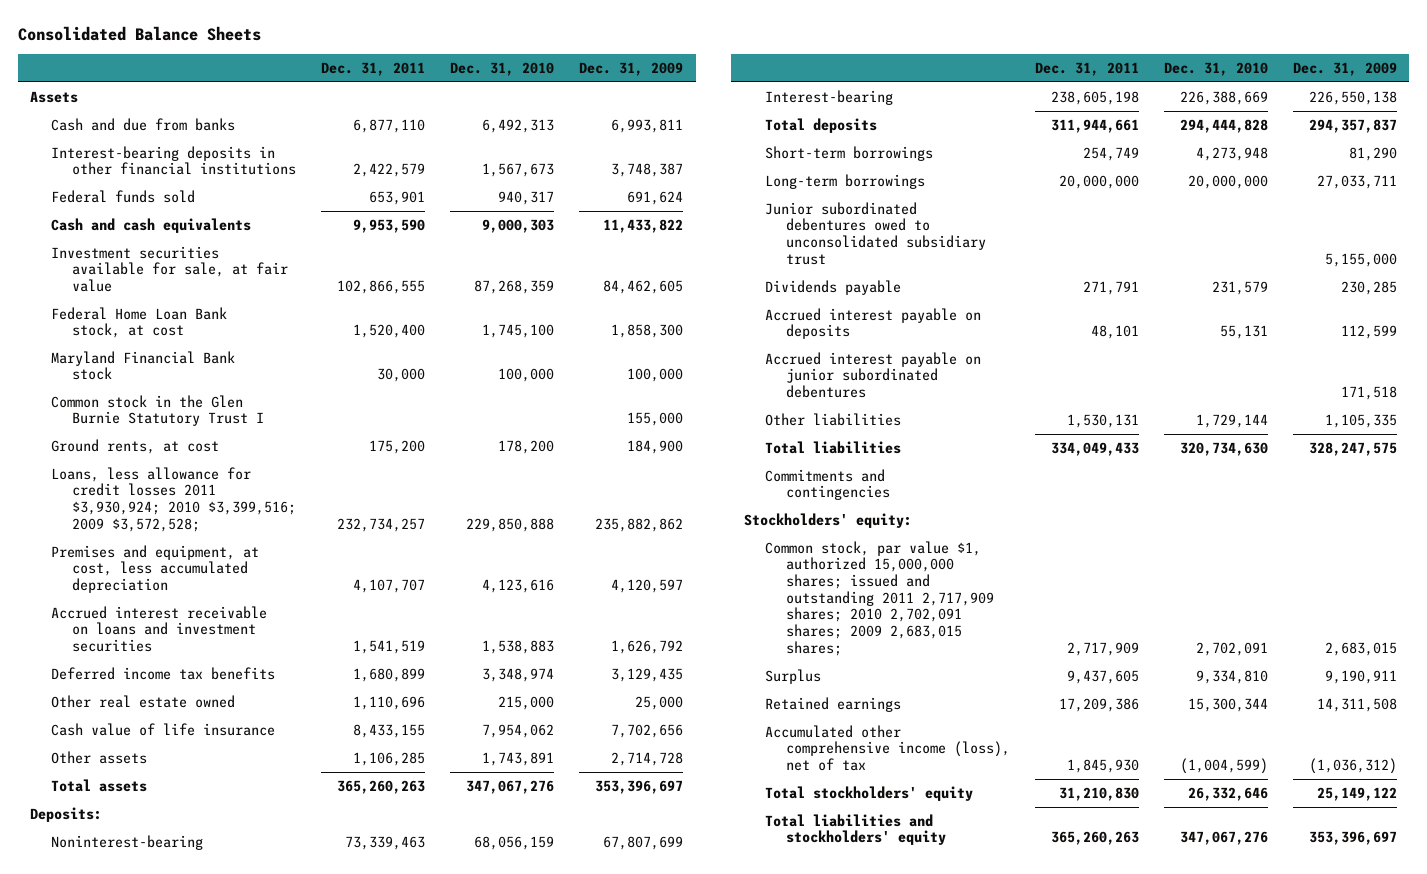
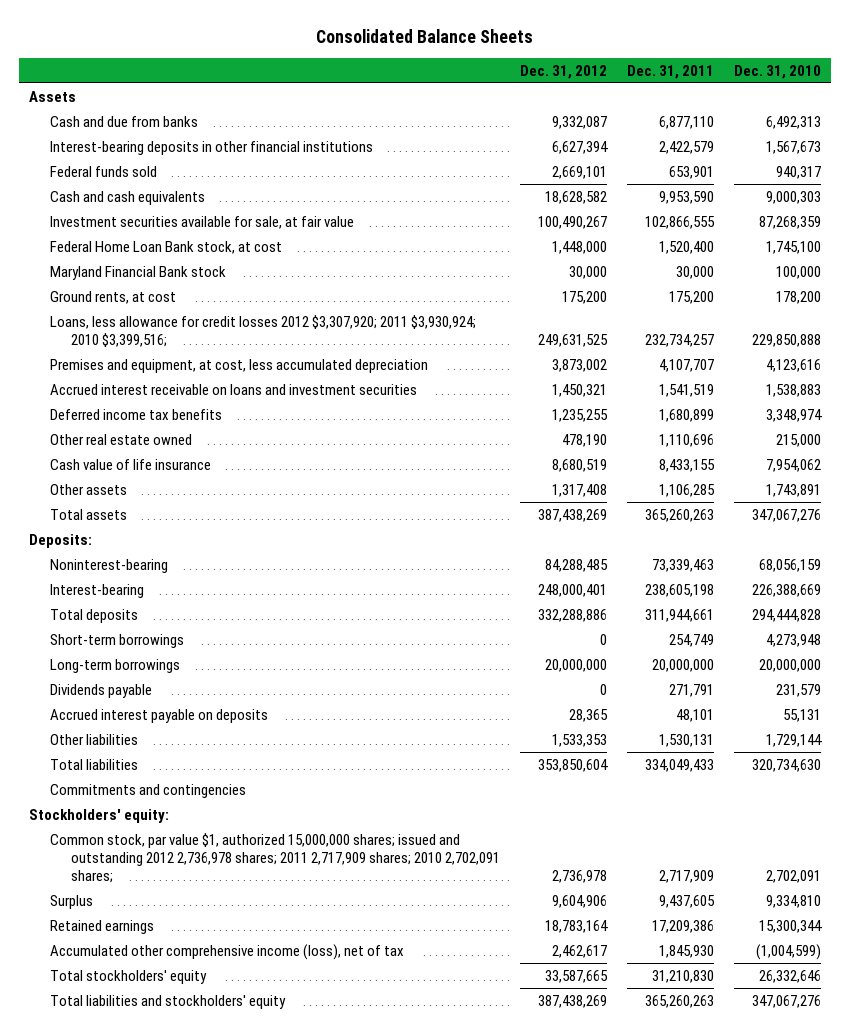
- | Dec. 31, 2011 | Dec. 31, 2010 | Dec. 31, 2009
+ | Dec. 31, 2012 | Dec. 31, 2011 | Dec. 31, 2010
- Common stock in the Glen Burnie Statutory Trust I | | | 155,000
- Loans, less allowance for credit losses 2011 $3,930,924; 2010 $3,399,516; 2009 $3,572,528; | 232,734,257 | 229,850,888 | 235,882,862
+ Loans, less allowance for credit losses 2012 $3,307,920; 2011 $3,930,924; 2010 $3,399,516; | 249,631,525 | 232,734,257 | 229,850,888
- Junior subordinated debentures owed to unconsolidated subsidiary trust | | | 5,155,000
- Accrued interest payable on junior subordinated debentures | | | 171,518
- Common stock, par value $1, authorized 15,000,000 shares; issued and outstanding 2011 2,717,909 shares; 2010 2,702,091 shares; 2009 2,683,015 shares; | 2,717,909 | 2,702,091 | 2,683,015
+ Common stock, par value $1, authorized 15,000,000 shares; issued and outstanding 2012 2,736,978 shares; 2011 2,717,909 shares; 2010 2,702,091 shares; | 2,736,978 | 2,717,909 | 2,702,091

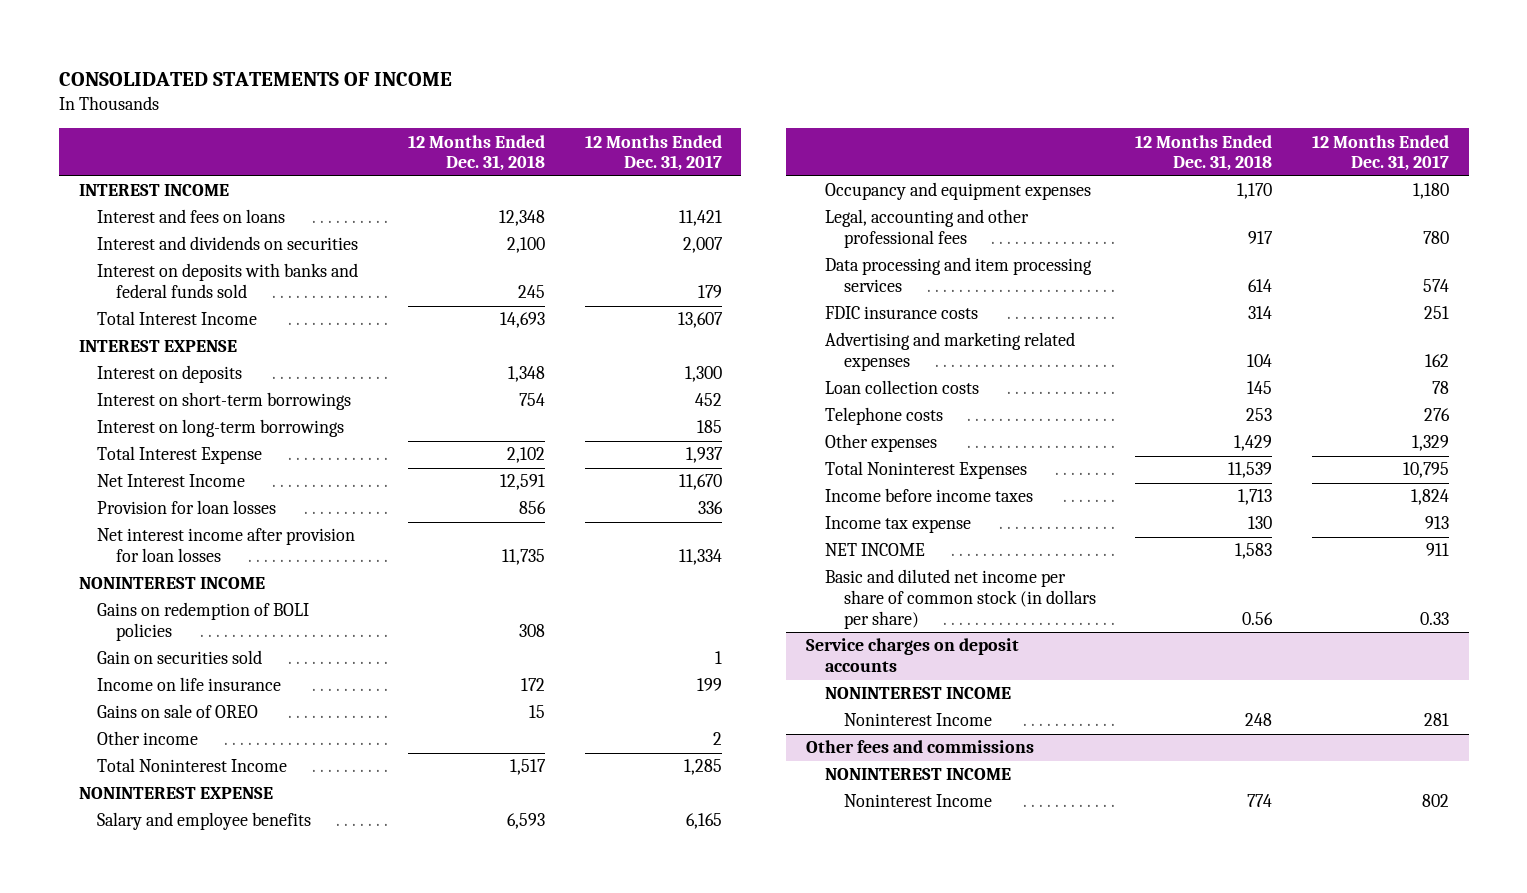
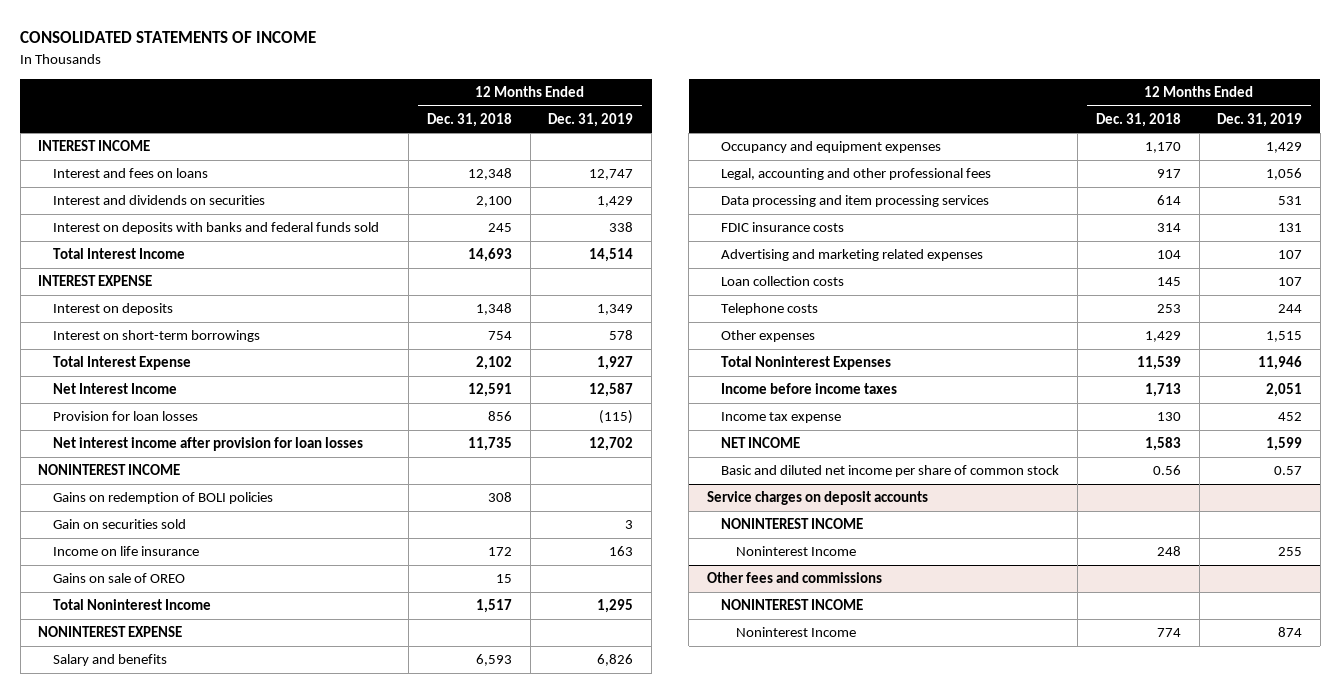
- | 12 Months Ended Dec. 31, 2018 | 12 Months Ended Dec. 31, 2017
+ | 12 Months Ended Dec. 31, 2018 | 12 Months Ended Dec. 31, 2019
- Interest on long-term borrowings | | 185
- Other income | | 2
- Salary and employee benefits | 6,593 | 6,165
+ Salary and benefits | 6,593 | 6,826
- Basic and diluted net income per share of common stock (in dollars per share) | 0.56 | 0.33
+ Basic and diluted net income per share of common stock | 0.56 | 0.57

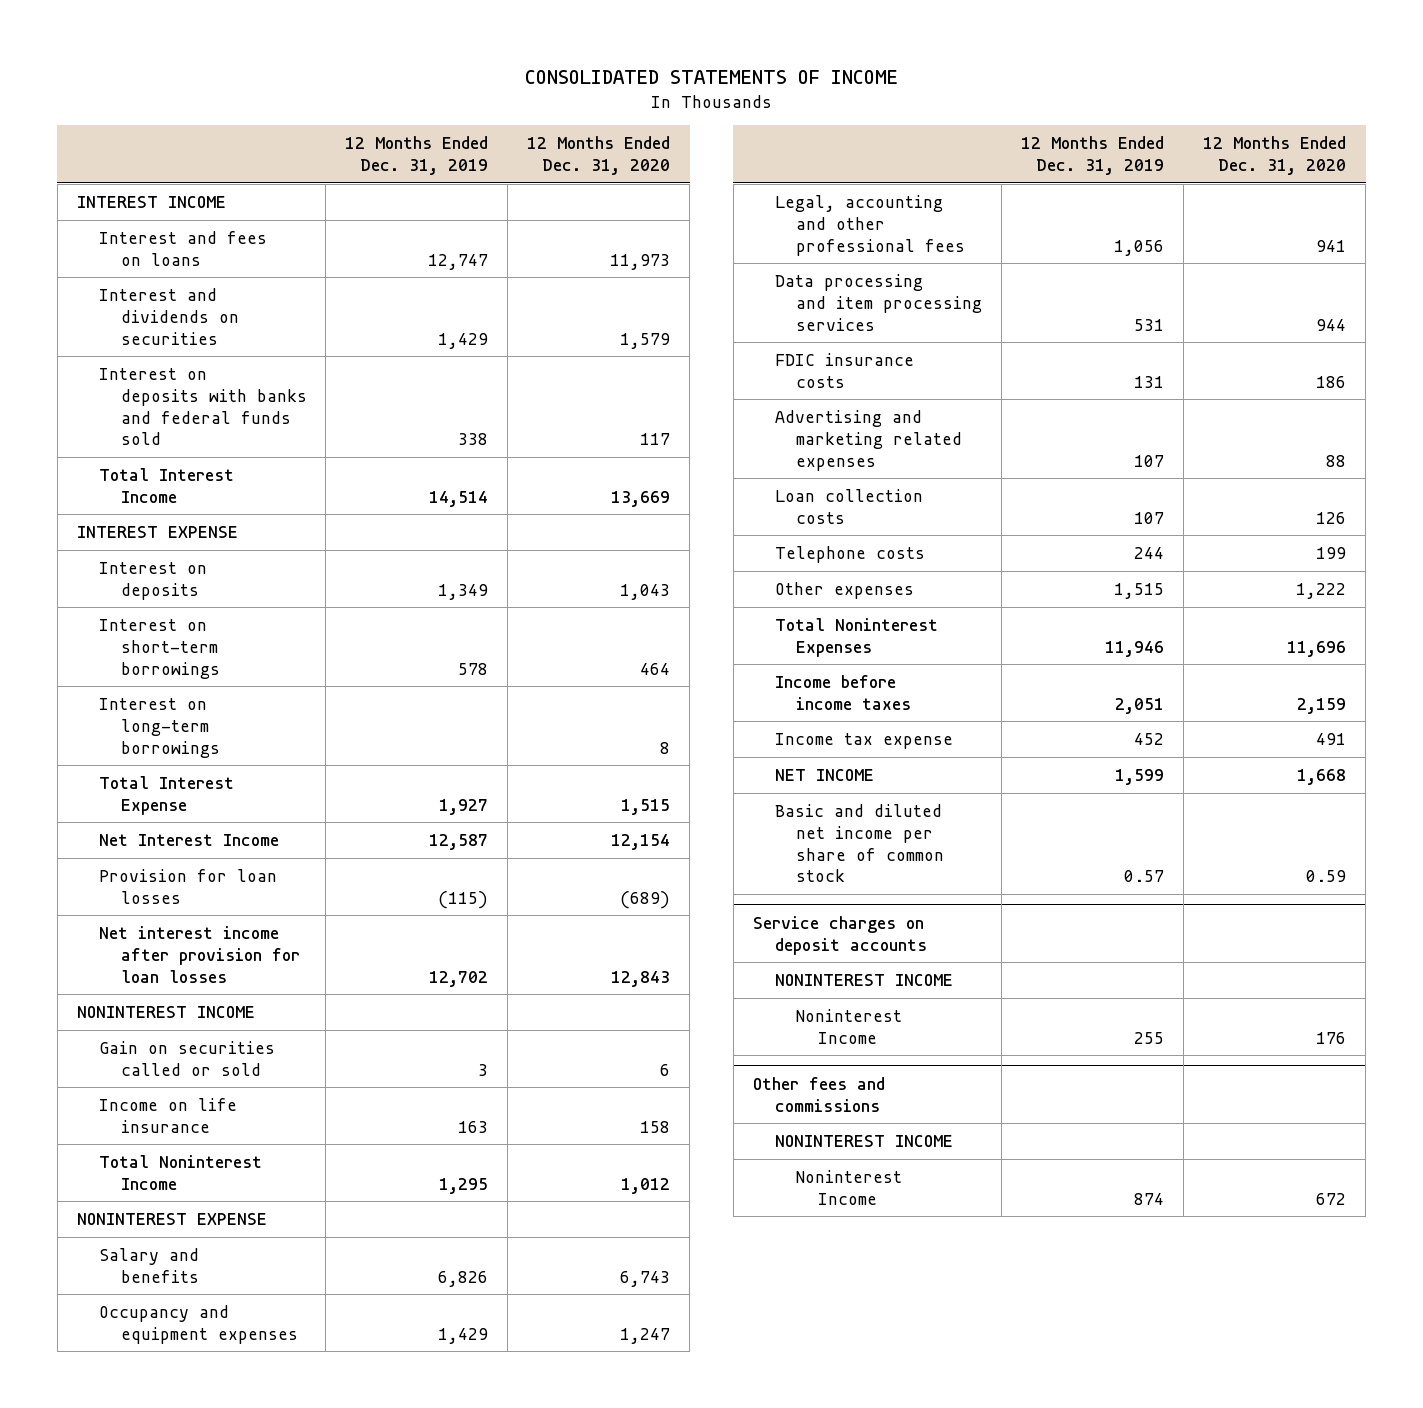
- | 12 Months Ended Dec. 31, 2018 | 12 Months Ended Dec. 31, 2019
+ | 12 Months Ended Dec. 31, 2019 | 12 Months Ended Dec. 31, 2020
+ Interest on long-term borrowings | | 8
- Gains on redemption of BOLI policies | 308 |
- Gain on securities sold | | 3
+ Gain on securities called or sold | 3 | 6
- Gains on sale of OREO | 15 |

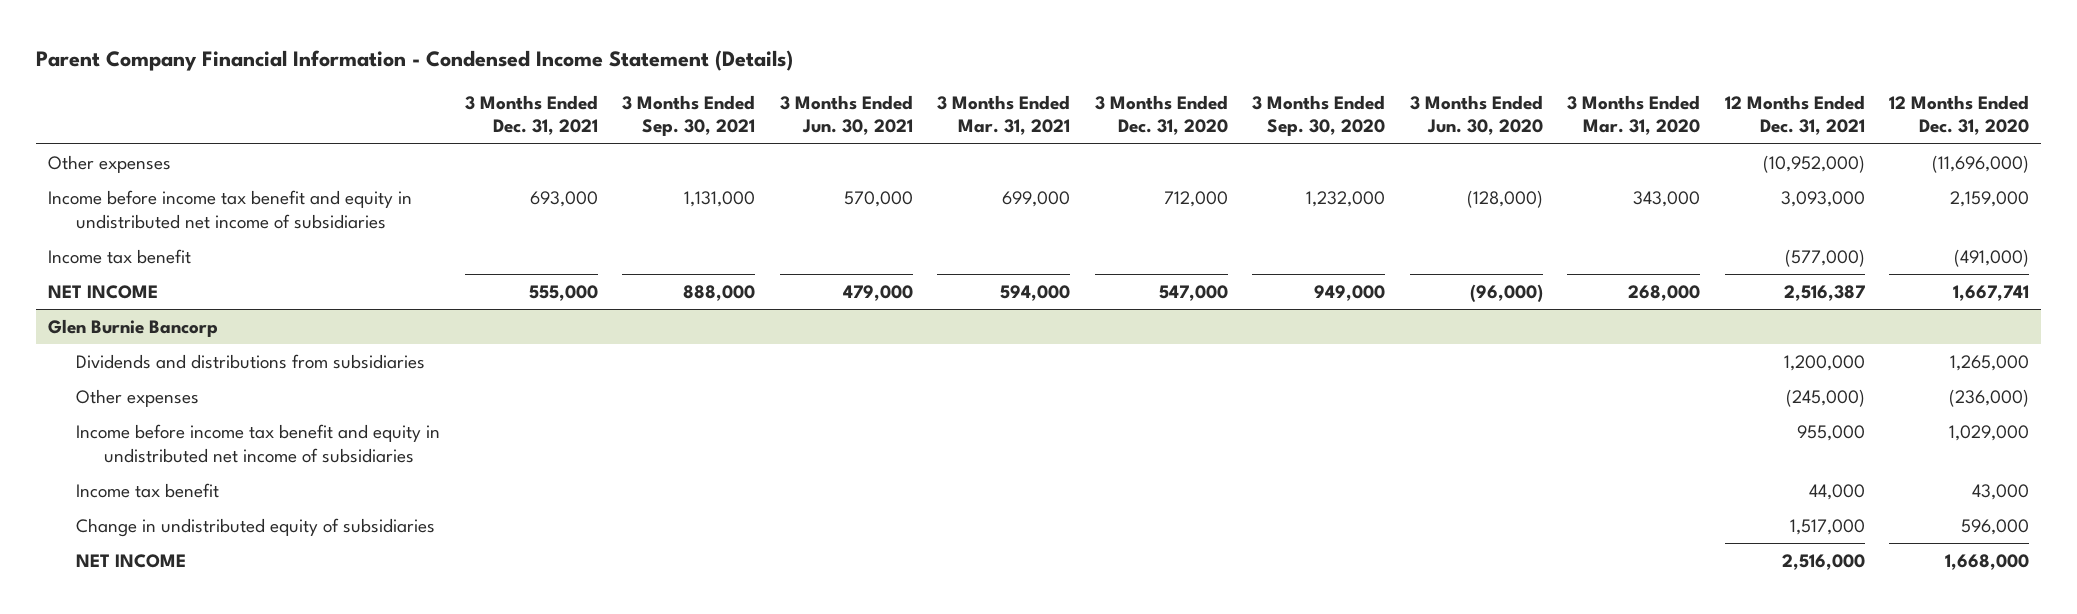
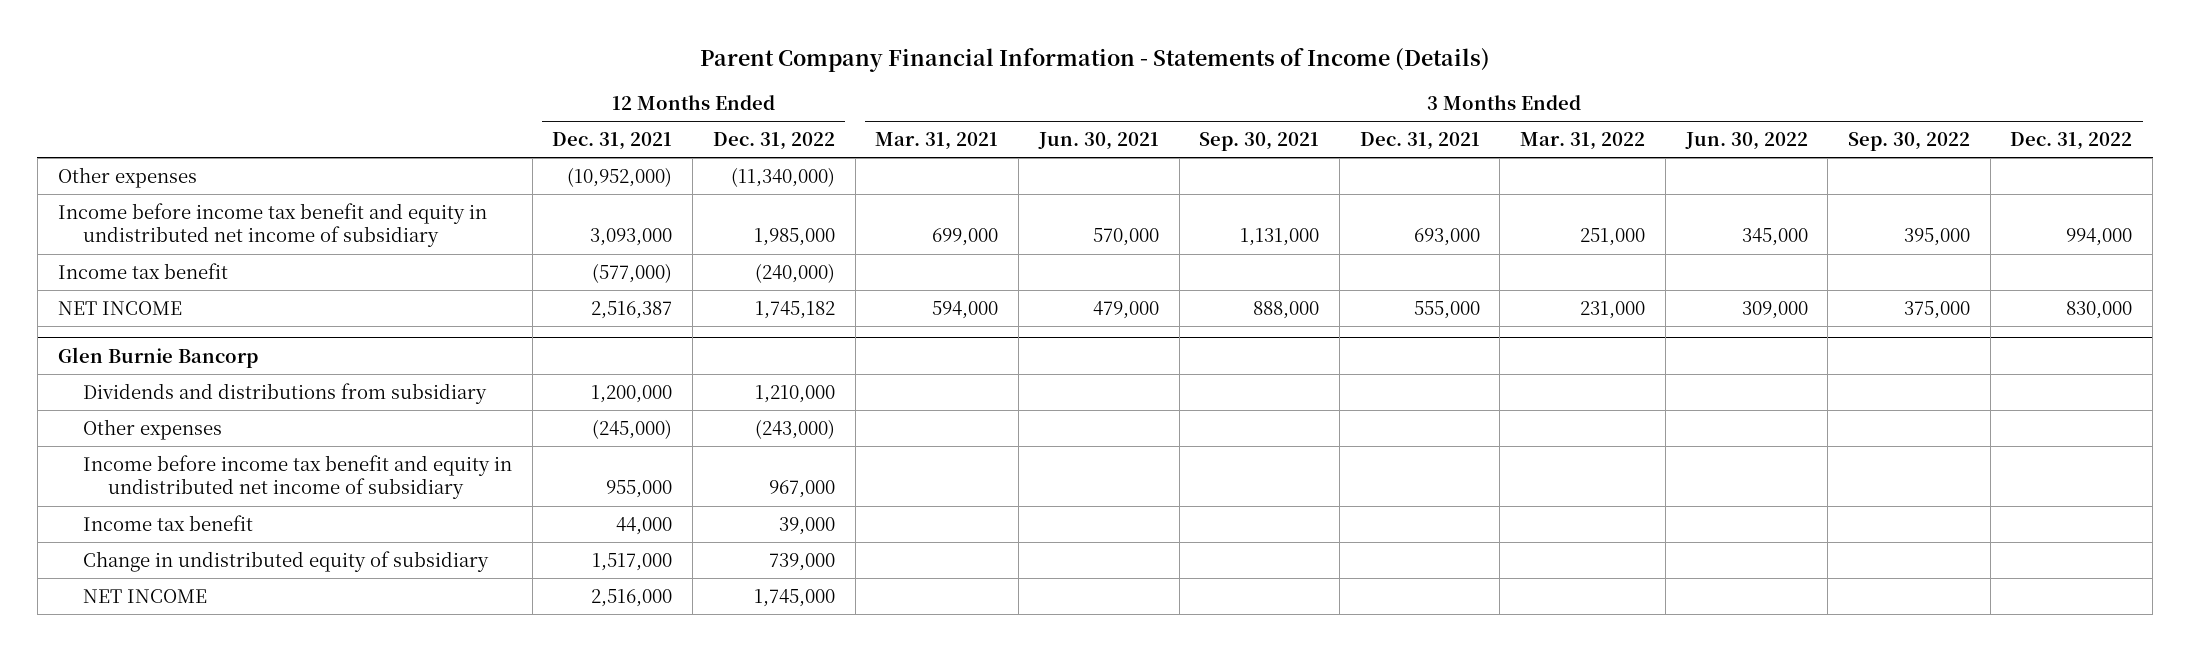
- Parent Company Financial Information - Condensed Income Statement (Details)
+ Parent Company Financial Information - Statements of Income (Details)
- | 3 Months Ended Dec. 31, 2021 | 3 Months Ended Sep. 30, 2021 | 3 Months Ended Jun. 30, 2021 | 3 Months Ended Mar. 31, 2021 | 3 Months Ended Dec. 31, 2020 | 3 Months Ended Sep. 30, 2020 | 3 Months Ended Jun. 30, 2020 | 3 Months Ended Mar. 31, 2020 | 12 Months Ended Dec. 31, 2021 | 12 Months Ended Dec. 31, 2020
+ | 12 Months Ended Dec. 31, 2021 | 12 Months Ended Dec. 31, 2022 | 3 Months Ended Mar. 31, 2021 | 3 Months Ended Jun. 30, 2021 | 3 Months Ended Sep. 30, 2021 | 3 Months Ended Dec. 31, 2021 | 3 Months Ended Mar. 31, 2022 | 3 Months Ended Jun. 30, 2022 | 3 Months Ended Sep. 30, 2022 | 3 Months Ended Dec. 31, 2022
- Income before income tax benefit and equity in undistributed net income of subsidiaries | 693,000 | 1,131,000 | 570,000 | 699,000 | 712,000 | 1,232,000 | (128,000) | 343,000 | 3,093,000 | 2,159,000
+ Income before income tax benefit and equity in undistributed net income of subsidiary | 3,093,000 | 1,985,000 | 699,000 | 570,000 | 1,131,000 | 693,000 | 251,000 | 345,000 | 395,000 | 994,000
@ Glen Burnie Bancorp
- Dividends and distributions from subsidiaries | | | | | | | | | 1,200,000 | 1,265,000
+ Dividends and distributions from subsidiary | 1,200,000 | 1,210,000 | | | | | | | |
- Income before income tax benefit and equity in undistributed net income of subsidiaries | | | | | | | | | 955,000 | 1,029,000
+ Income before income tax benefit and equity in undistributed net income of subsidiary | 955,000 | 967,000 | | | | | | | |
- Change in undistributed equity of subsidiaries | | | | | | | | | 1,517,000 | 596,000
+ Change in undistributed equity of subsidiary | 1,517,000 | 739,000 | | | | | | | |

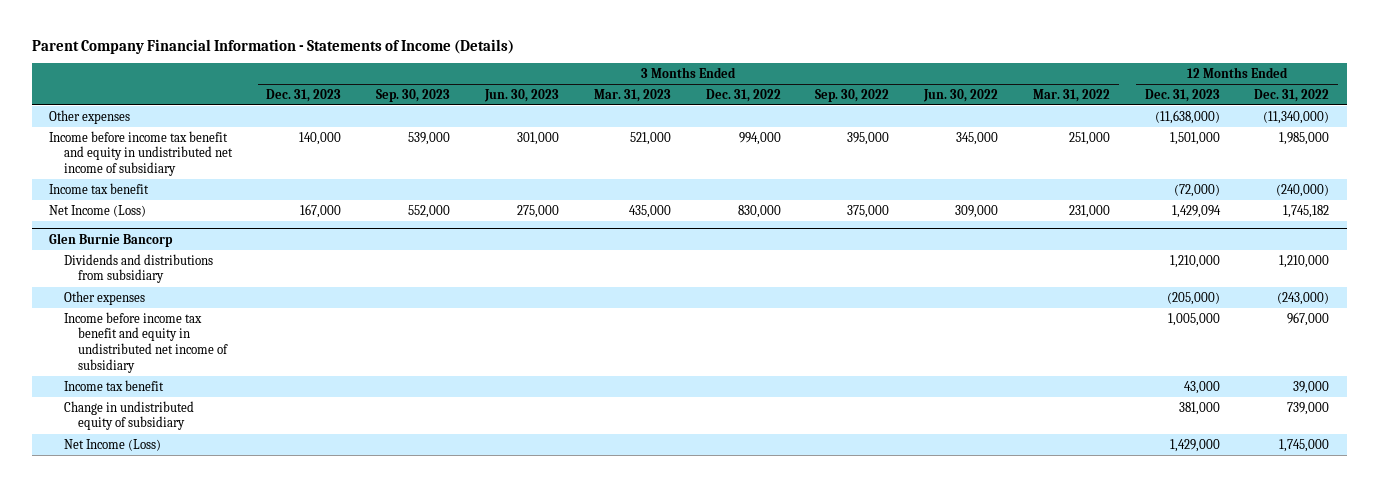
- | 12 Months Ended Dec. 31, 2021 | 12 Months Ended Dec. 31, 2022 | 3 Months Ended Mar. 31, 2021 | 3 Months Ended Jun. 30, 2021 | 3 Months Ended Sep. 30, 2021 | 3 Months Ended Dec. 31, 2021 | 3 Months Ended Mar. 31, 2022 | 3 Months Ended Jun. 30, 2022 | 3 Months Ended Sep. 30, 2022 | 3 Months Ended Dec. 31, 2022
+ | 3 Months Ended Dec. 31, 2023 | 3 Months Ended Sep. 30, 2023 | 3 Months Ended Jun. 30, 2023 | 3 Months Ended Mar. 31, 2023 | 3 Months Ended Dec. 31, 2022 | 3 Months Ended Sep. 30, 2022 | 3 Months Ended Jun. 30, 2022 | 3 Months Ended Mar. 31, 2022 | 12 Months Ended Dec. 31, 2023 | 12 Months Ended Dec. 31, 2022
- NET INCOME | 2,516,387 | 1,745,182 | 594,000 | 479,000 | 888,000 | 555,000 | 231,000 | 309,000 | 375,000 | 830,000
+ Net Income (Loss) | 167,000 | 552,000 | 275,000 | 435,000 | 830,000 | 375,000 | 309,000 | 231,000 | 1,429,094 | 1,745,182
@ Glen Burnie Bancorp
- NET INCOME | 2,516,000 | 1,745,000 | | | | | | | |
+ Net Income (Loss) | | | | | | | | | 1,429,000 | 1,745,000

